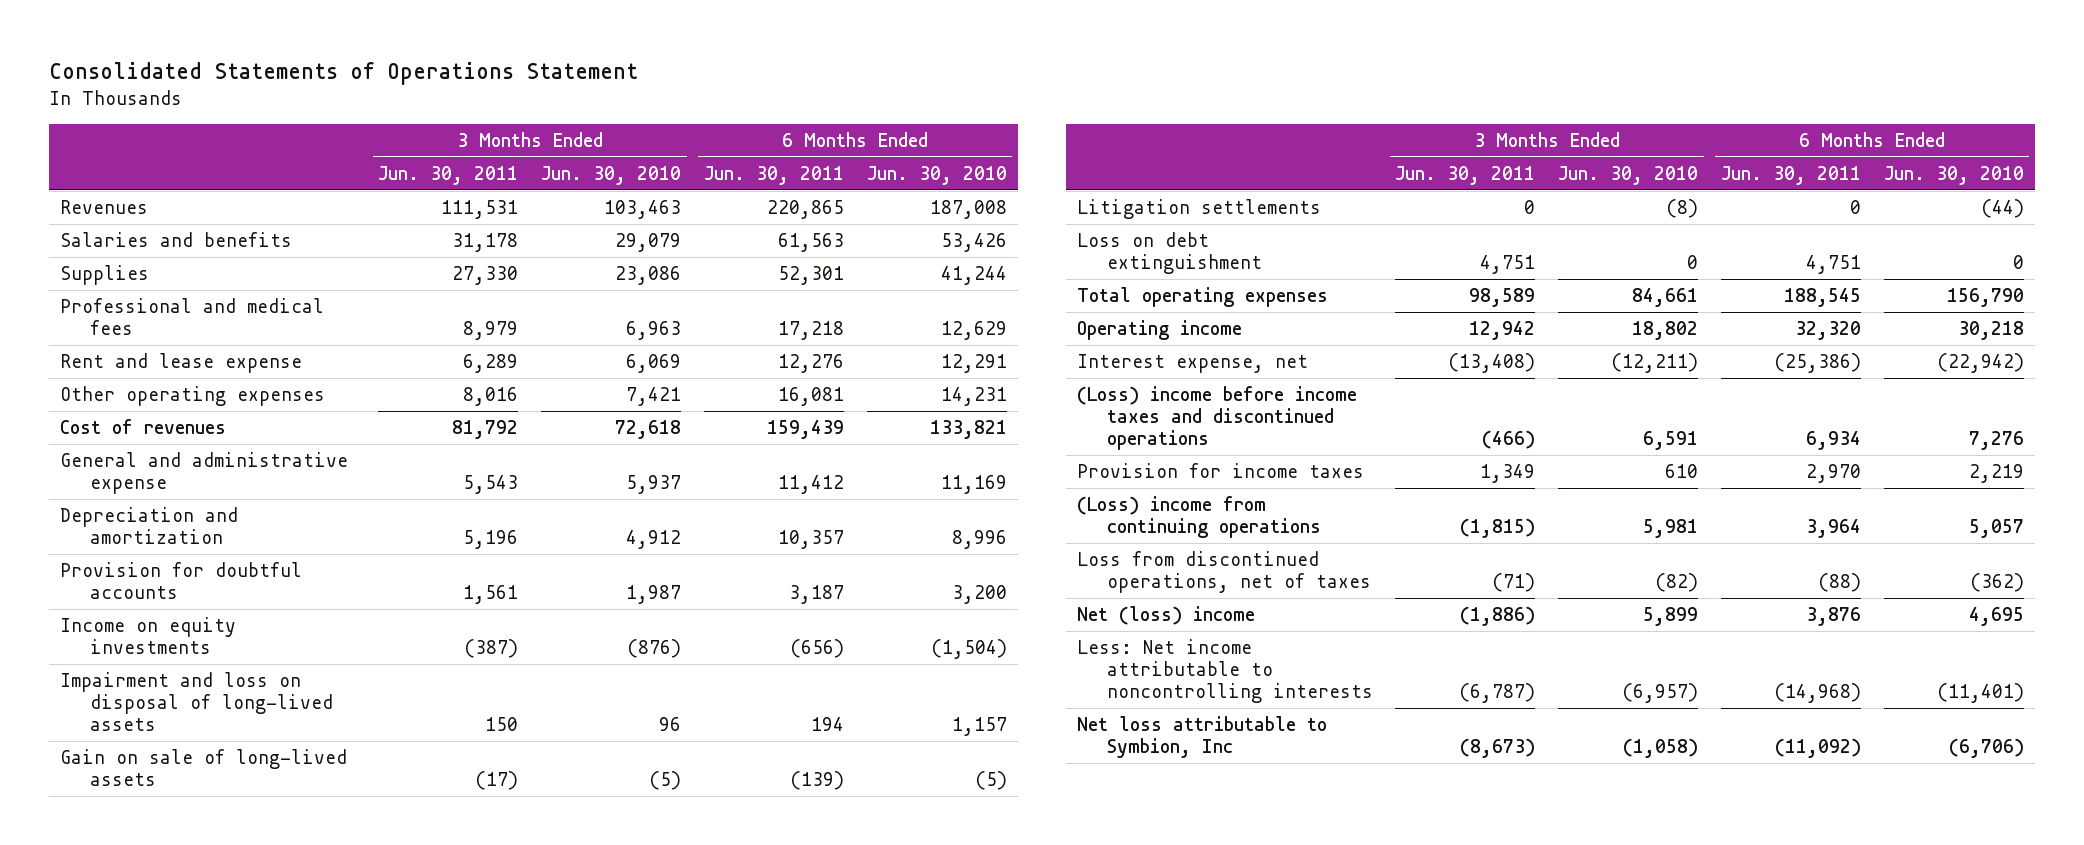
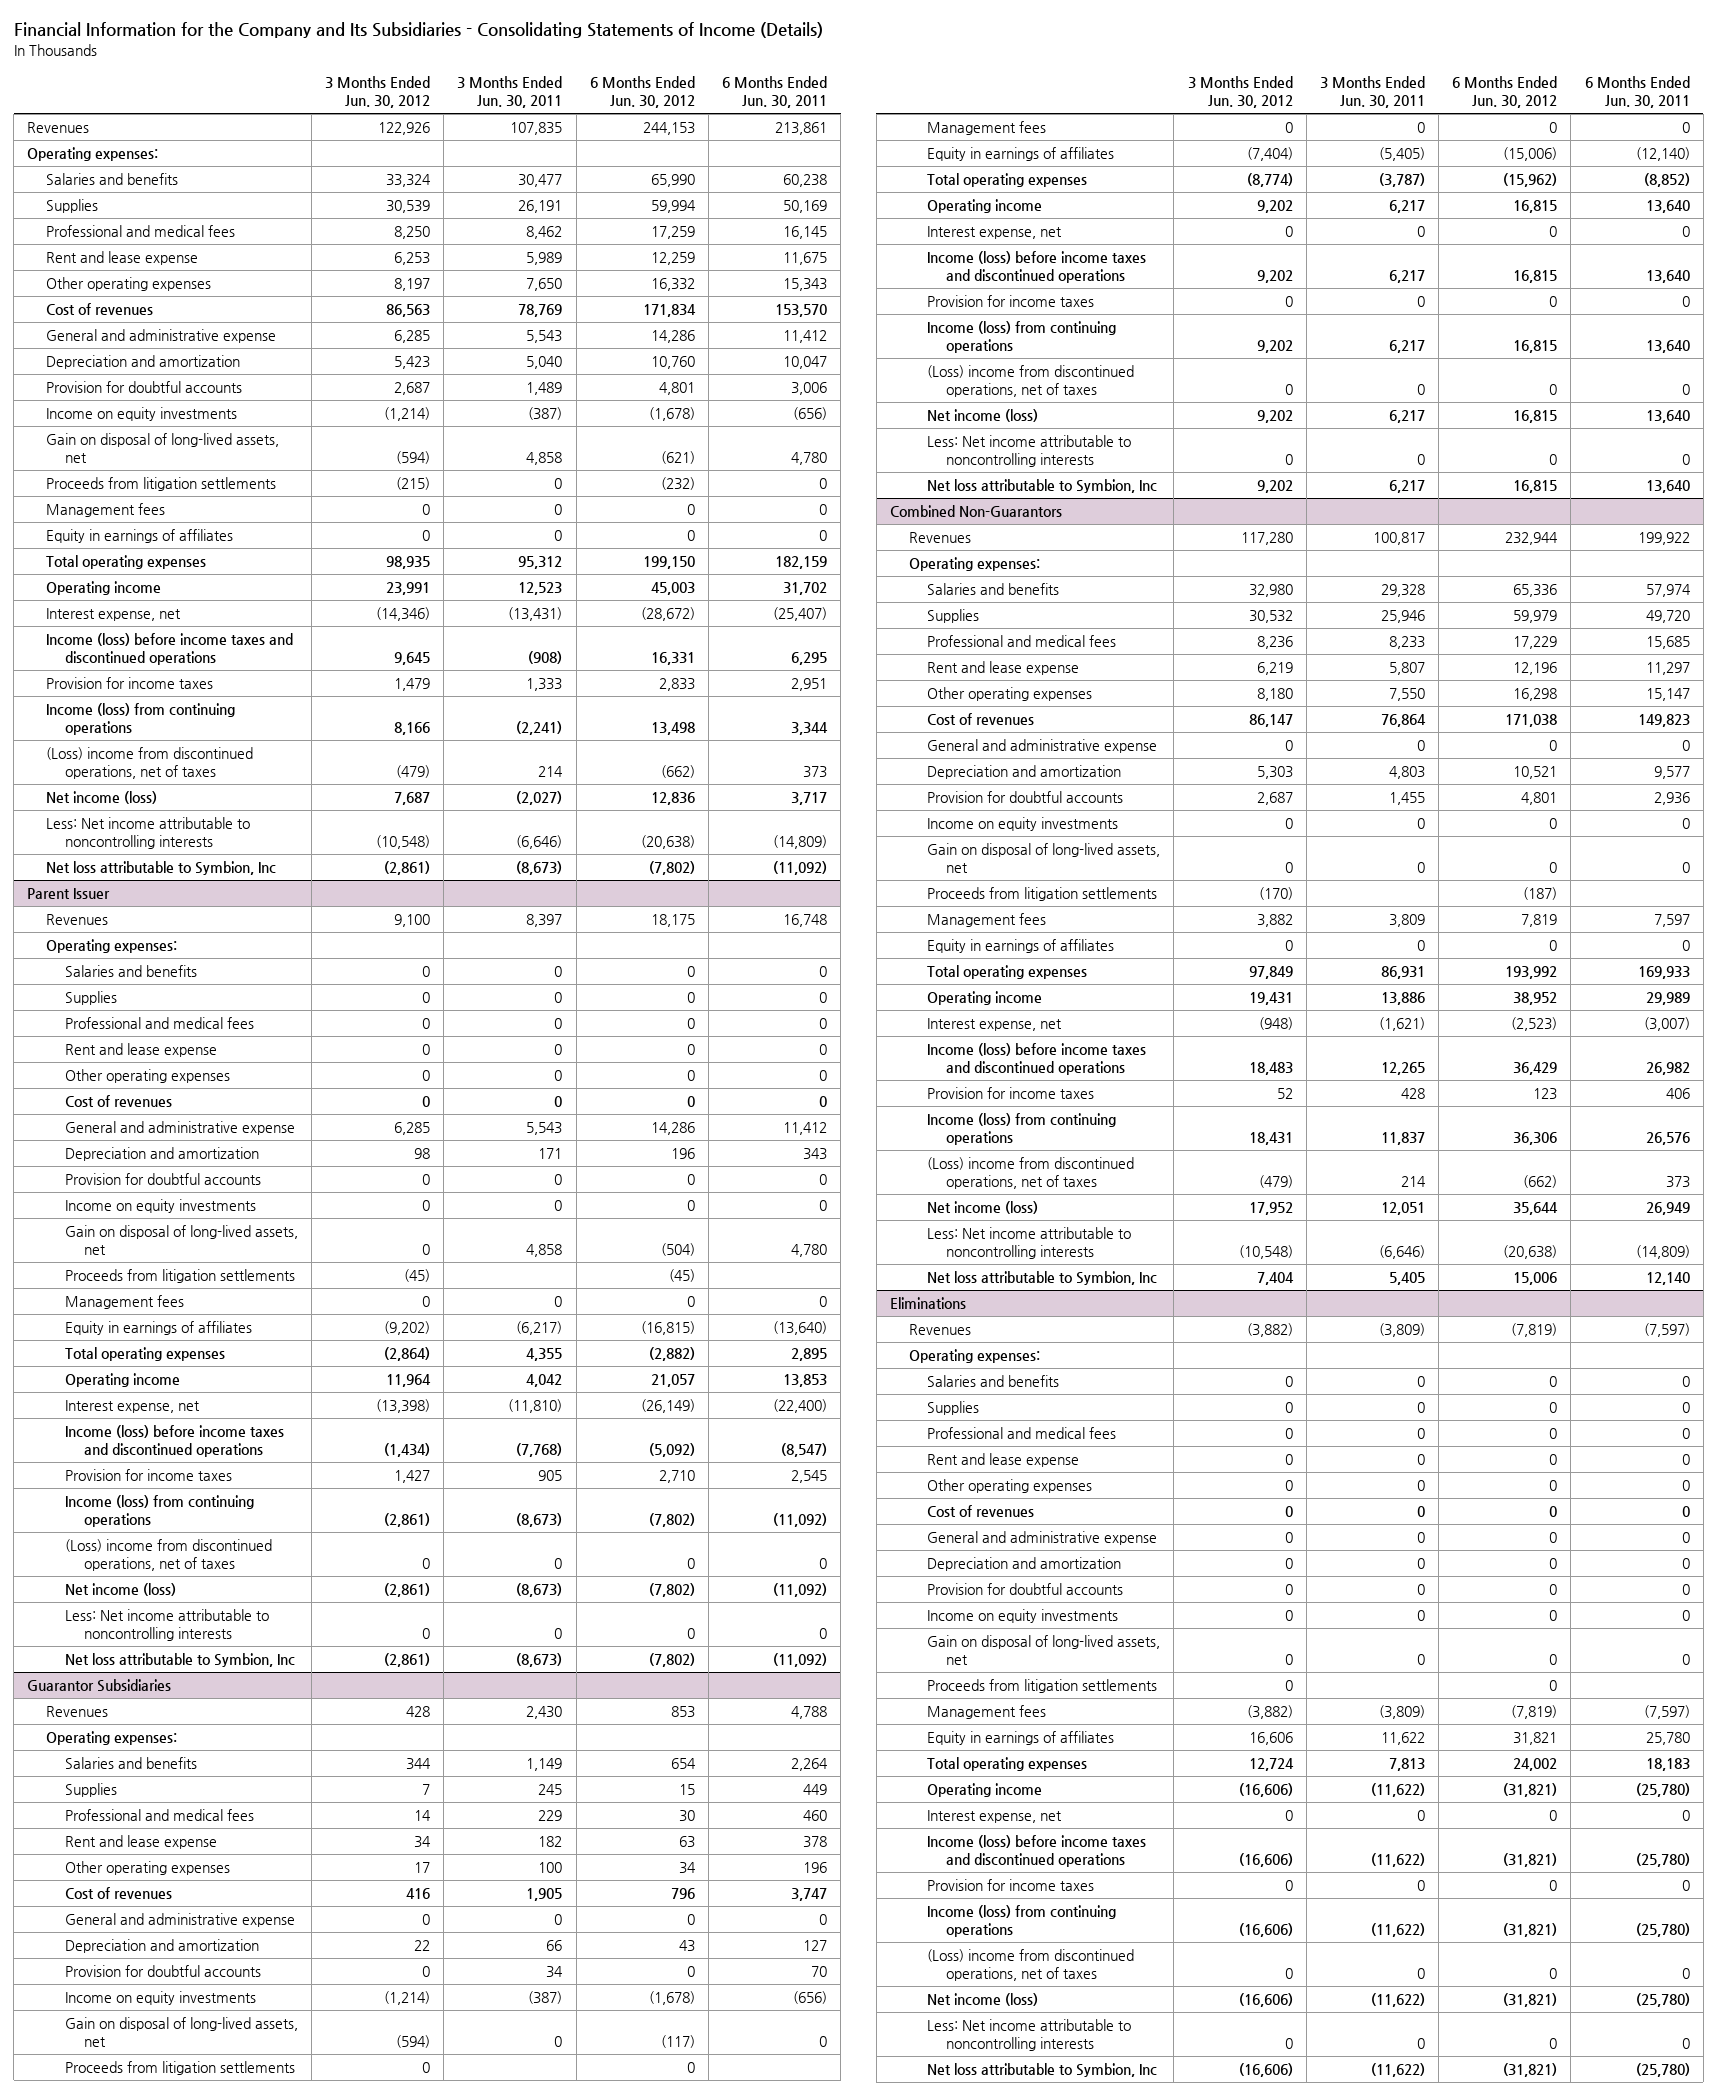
- Consolidated Statements of Operations Statement
+ Financial Information for the Company and Its Subsidiaries - Consolidating Statements of Income (Details)
- | 3 Months Ended Jun. 30, 2011 | 3 Months Ended Jun. 30, 2010 | 6 Months Ended Jun. 30, 2011 | 6 Months Ended Jun. 30, 2010
+ | 3 Months Ended Jun. 30, 2012 | 3 Months Ended Jun. 30, 2011 | 6 Months Ended Jun. 30, 2012 | 6 Months Ended Jun. 30, 2011
- Revenues | 111,531 | 103,463 | 220,865 | 187,008
- Salaries and benefits | 31,178 | 29,079 | 61,563 | 53,426
- Supplies | 27,330 | 23,086 | 52,301 | 41,244
- Professional and medical fees | 8,979 | 6,963 | 17,218 | 12,629
- Rent and lease expense | 6,289 | 6,069 | 12,276 | 12,291
- Other operating expenses | 8,016 | 7,421 | 16,081 | 14,231
- Cost of revenues | 81,792 | 72,618 | 159,439 | 133,821
+ Revenues | 122,926 | 107,835 | 244,153 | 213,861
+ Operating expenses:
+ Salaries and benefits | 33,324 | 30,477 | 65,990 | 60,238
+ Supplies | 30,539 | 26,191 | 59,994 | 50,169
+ Professional and medical fees | 8,250 | 8,462 | 17,259 | 16,145
+ Rent and lease expense | 6,253 | 5,989 | 12,259 | 11,675
+ Other operating expenses | 8,197 | 7,650 | 16,332 | 15,343
+ Cost of revenues | 86,563 | 78,769 | 171,834 | 153,570
- Depreciation and amortization | 5,196 | 4,912 | 10,357 | 8,996
- Provision for doubtful accounts | 1,561 | 1,987 | 3,187 | 3,200
+ Depreciation and amortization | 5,423 | 5,040 | 10,760 | 10,047
+ Provision for doubtful accounts | 2,687 | 1,489 | 4,801 | 3,006
- Impairment and loss on disposal of long-lived assets | 150 | 96 | 194 | 1,157
- Gain on sale of long-lived assets | (17) | (5) | (139) | (5)
- Litigation settlements | 0 | (8) | 0 | (44)
- Loss on debt extinguishment | 4,751 | 0 | 4,751 | 0
- Total operating expenses | 98,589 | 84,661 | 188,545 | 156,790
- Operating income | 12,942 | 18,802 | 32,320 | 30,218
- Interest expense, net | (13,408) | (12,211) | (25,386) | (22,942)
- (Loss) income before income taxes and discontinued operations | (466) | 6,591 | 6,934 | 7,276
- Provision for income taxes | 1,349 | 610 | 2,970 | 2,219
- (Loss) income from continuing operations | (1,815) | 5,981 | 3,964 | 5,057
- Loss from discontinued operations, net of taxes | (71) | (82) | (88) | (362)
- Net (loss) income | (1,886) | 5,899 | 3,876 | 4,695
- Less: Net income attributable to noncontrolling interests | (6,787) | (6,957) | (14,968) | (11,401)
+ Gain on disposal of long-lived assets, net | (594) | 4,858 | (621) | 4,780
+ Proceeds from litigation settlements | (215) | 0 | (232) | 0
+ Management fees | 0 | 0 | 0 | 0
+ Equity in earnings of affiliates | 0 | 0 | 0 | 0
+ Total operating expenses | 98,935 | 95,312 | 199,150 | 182,159
+ Operating income | 23,991 | 12,523 | 45,003 | 31,702
+ Interest expense, net | (14,346) | (13,431) | (28,672) | (25,407)
+ Income (loss) before income taxes and discontinued operations | 9,645 | (908) | 16,331 | 6,295
+ Provision for income taxes | 1,479 | 1,333 | 2,833 | 2,951
+ Income (loss) from continuing operations | 8,166 | (2,241) | 13,498 | 3,344
+ (Loss) income from discontinued operations, net of taxes | (479) | 214 | (662) | 373
+ Net income (loss) | 7,687 | (2,027) | 12,836 | 3,717
+ Less: Net income attributable to noncontrolling interests | (10,548) | (6,646) | (20,638) | (14,809)
+ Parent Issuer
+ Revenues | 9,100 | 8,397 | 18,175 | 16,748
+ Operating expenses:
+ Salaries and benefits | 0 | 0 | 0 | 0
+ Supplies | 0 | 0 | 0 | 0
+ Professional and medical fees | 0 | 0 | 0 | 0
+ Rent and lease expense | 0 | 0 | 0 | 0
+ Other operating expenses | 0 | 0 | 0 | 0
+ Cost of revenues | 0 | 0 | 0 | 0
+ General and administrative expense | 6,285 | 5,543 | 14,286 | 11,412
+ Depreciation and amortization | 98 | 171 | 196 | 343
+ Provision for doubtful accounts | 0 | 0 | 0 | 0
+ Income on equity investments | 0 | 0 | 0 | 0
+ Gain on disposal of long-lived assets, net | 0 | 4,858 | (504) | 4,780
+ Proceeds from litigation settlements | (45) | | (45) |
+ Management fees | 0 | 0 | 0 | 0
+ Equity in earnings of affiliates | (9,202) | (6,217) | (16,815) | (13,640)
+ Total operating expenses | (2,864) | 4,355 | (2,882) | 2,895
+ Operating income | 11,964 | 4,042 | 21,057 | 13,853
+ Interest expense, net | (13,398) | (11,810) | (26,149) | (22,400)
+ Income (loss) before income taxes and discontinued operations | (1,434) | (7,768) | (5,092) | (8,547)
+ Provision for income taxes | 1,427 | 905 | 2,710 | 2,545
+ Income (loss) from continuing operations | (2,861) | (8,673) | (7,802) | (11,092)
+ (Loss) income from discontinued operations, net of taxes | 0 | 0 | 0 | 0
+ Net income (loss) | (2,861) | (8,673) | (7,802) | (11,092)
+ Less: Net income attributable to noncontrolling interests | 0 | 0 | 0 | 0
+ Net loss attributable to Symbion, Inc | (2,861) | (8,673) | (7,802) | (11,092)
+ Guarantor Subsidiaries
+ Revenues | 428 | 2,430 | 853 | 4,788
+ Operating expenses:
+ Salaries and benefits | 344 | 1,149 | 654 | 2,264
+ Supplies | 7 | 245 | 15 | 449
+ Professional and medical fees | 14 | 229 | 30 | 460
+ Rent and lease expense | 34 | 182 | 63 | 378
+ Other operating expenses | 17 | 100 | 34 | 196
+ Cost of revenues | 416 | 1,905 | 796 | 3,747
+ General and administrative expense | 0 | 0 | 0 | 0
+ Depreciation and amortization | 22 | 66 | 43 | 127
+ Provision for doubtful accounts | 0 | 34 | 0 | 70
+ Income on equity investments | (1,214) | (387) | (1,678) | (656)
+ Gain on disposal of long-lived assets, net | (594) | 0 | (117) | 0
+ Proceeds from litigation settlements | 0 | | 0 |
+ Management fees | 0 | 0 | 0 | 0
+ Equity in earnings of affiliates | (7,404) | (5,405) | (15,006) | (12,140)
+ Total operating expenses | (8,774) | (3,787) | (15,962) | (8,852)
+ Operating income | 9,202 | 6,217 | 16,815 | 13,640
+ Interest expense, net | 0 | 0 | 0 | 0
+ Income (loss) before income taxes and discontinued operations | 9,202 | 6,217 | 16,815 | 13,640
+ Provision for income taxes | 0 | 0 | 0 | 0
+ Income (loss) from continuing operations | 9,202 | 6,217 | 16,815 | 13,640
+ (Loss) income from discontinued operations, net of taxes | 0 | 0 | 0 | 0
+ Net income (loss) | 9,202 | 6,217 | 16,815 | 13,640
+ Less: Net income attributable to noncontrolling interests | 0 | 0 | 0 | 0
+ Net loss attributable to Symbion, Inc | 9,202 | 6,217 | 16,815 | 13,640
+ Combined Non-Guarantors
+ Revenues | 117,280 | 100,817 | 232,944 | 199,922
+ Operating expenses:
+ Salaries and benefits | 32,980 | 29,328 | 65,336 | 57,974
+ Supplies | 30,532 | 25,946 | 59,979 | 49,720
+ Professional and medical fees | 8,236 | 8,233 | 17,229 | 15,685
+ Rent and lease expense | 6,219 | 5,807 | 12,196 | 11,297
+ Other operating expenses | 8,180 | 7,550 | 16,298 | 15,147
+ Cost of revenues | 86,147 | 76,864 | 171,038 | 149,823
+ General and administrative expense | 0 | 0 | 0 | 0
+ Depreciation and amortization | 5,303 | 4,803 | 10,521 | 9,577
+ Provision for doubtful accounts | 2,687 | 1,455 | 4,801 | 2,936
+ Income on equity investments | 0 | 0 | 0 | 0
+ Gain on disposal of long-lived assets, net | 0 | 0 | 0 | 0
+ Proceeds from litigation settlements | (170) | | (187) |
+ Management fees | 3,882 | 3,809 | 7,819 | 7,597
+ Equity in earnings of affiliates | 0 | 0 | 0 | 0
+ Total operating expenses | 97,849 | 86,931 | 193,992 | 169,933
+ Operating income | 19,431 | 13,886 | 38,952 | 29,989
+ Interest expense, net | (948) | (1,621) | (2,523) | (3,007)
+ Income (loss) before income taxes and discontinued operations | 18,483 | 12,265 | 36,429 | 26,982
+ Provision for income taxes | 52 | 428 | 123 | 406
+ Income (loss) from continuing operations | 18,431 | 11,837 | 36,306 | 26,576
+ (Loss) income from discontinued operations, net of taxes | (479) | 214 | (662) | 373
+ Net income (loss) | 17,952 | 12,051 | 35,644 | 26,949
+ Less: Net income attributable to noncontrolling interests | (10,548) | (6,646) | (20,638) | (14,809)
+ Net loss attributable to Symbion, Inc | 7,404 | 5,405 | 15,006 | 12,140
+ Eliminations
+ Revenues | (3,882) | (3,809) | (7,819) | (7,597)
+ Operating expenses:
+ Salaries and benefits | 0 | 0 | 0 | 0
+ Supplies | 0 | 0 | 0 | 0
+ Professional and medical fees | 0 | 0 | 0 | 0
+ Rent and lease expense | 0 | 0 | 0 | 0
+ Other operating expenses | 0 | 0 | 0 | 0
+ Cost of revenues | 0 | 0 | 0 | 0
+ General and administrative expense | 0 | 0 | 0 | 0
+ Depreciation and amortization | 0 | 0 | 0 | 0
+ Provision for doubtful accounts | 0 | 0 | 0 | 0
+ Income on equity investments | 0 | 0 | 0 | 0
+ Gain on disposal of long-lived assets, net | 0 | 0 | 0 | 0
+ Proceeds from litigation settlements | 0 | | 0 |
+ Management fees | (3,882) | (3,809) | (7,819) | (7,597)
+ Equity in earnings of affiliates | 16,606 | 11,622 | 31,821 | 25,780
+ Total operating expenses | 12,724 | 7,813 | 24,002 | 18,183
+ Operating income | (16,606) | (11,622) | (31,821) | (25,780)
+ Interest expense, net | 0 | 0 | 0 | 0
+ Income (loss) before income taxes and discontinued operations | (16,606) | (11,622) | (31,821) | (25,780)
+ Provision for income taxes | 0 | 0 | 0 | 0
+ Income (loss) from continuing operations | (16,606) | (11,622) | (31,821) | (25,780)
+ (Loss) income from discontinued operations, net of taxes | 0 | 0 | 0 | 0
+ Net income (loss) | (16,606) | (11,622) | (31,821) | (25,780)
+ Less: Net income attributable to noncontrolling interests | 0 | 0 | 0 | 0
+ Net loss attributable to Symbion, Inc | (16,606) | (11,622) | (31,821) | (25,780)

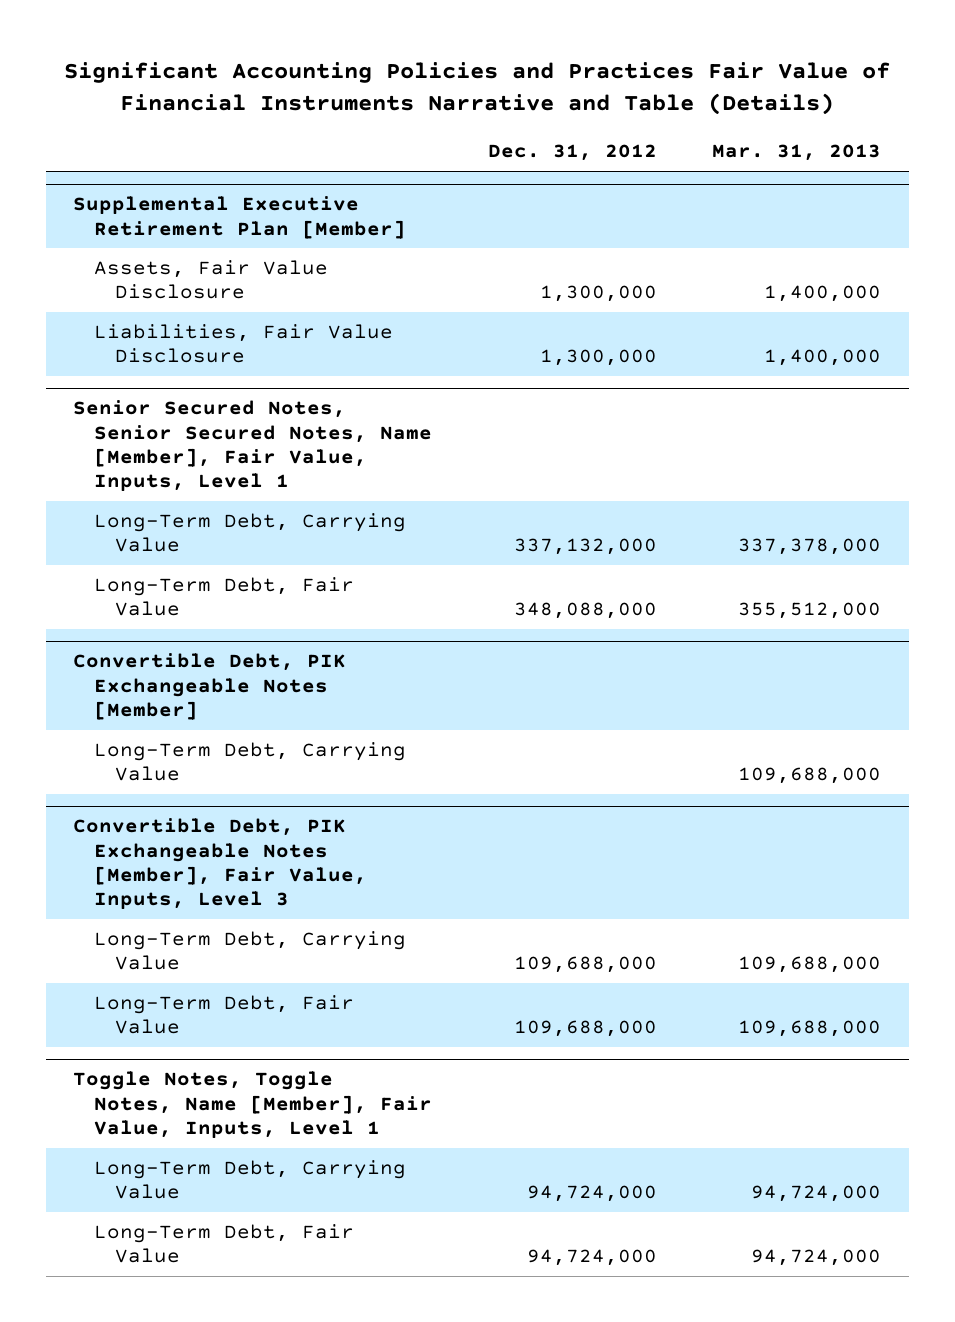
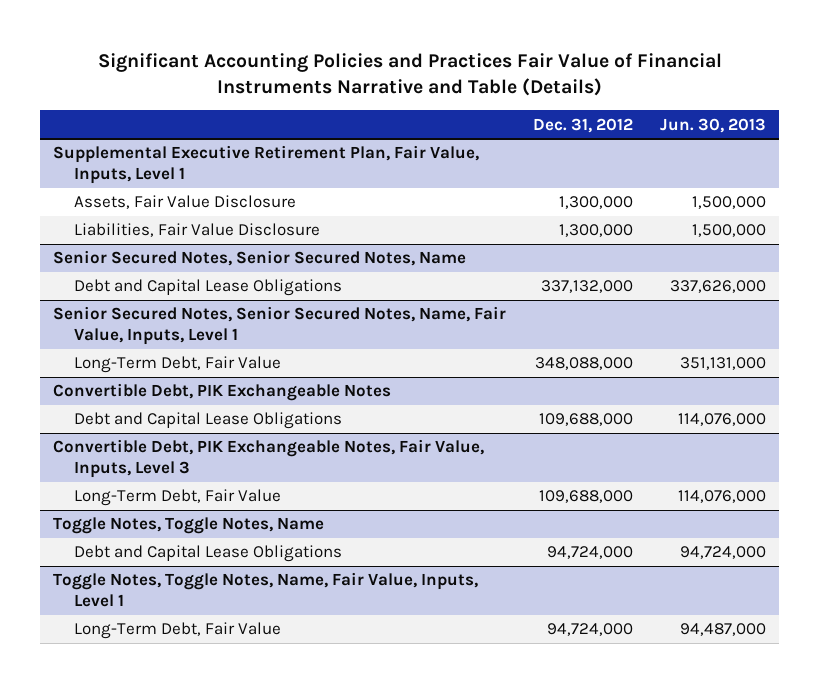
- | Dec. 31, 2012 | Mar. 31, 2013
+ | Dec. 31, 2012 | Jun. 30, 2013
- Supplemental Executive Retirement Plan [Member]
+ Supplemental Executive Retirement Plan, Fair Value, Inputs, Level 1
- Senior Secured Notes, Senior Secured Notes, Name [Member], Fair Value, Inputs, Level 1
- Long-Term Debt, Carrying Value | 337,132,000 | 337,378,000
+ Senior Secured Notes, Senior Secured Notes, Name
+ Debt and Capital Lease Obligations | 337,132,000 | 337,626,000
+ Senior Secured Notes, Senior Secured Notes, Name, Fair Value, Inputs, Level 1
- Convertible Debt, PIK Exchangeable Notes [Member]
- Long-Term Debt, Carrying Value | | 109,688,000
- Convertible Debt, PIK Exchangeable Notes [Member], Fair Value, Inputs, Level 3
- Long-Term Debt, Carrying Value | 109,688,000 | 109,688,000
+ Convertible Debt, PIK Exchangeable Notes
+ Debt and Capital Lease Obligations | 109,688,000 | 114,076,000
+ Convertible Debt, PIK Exchangeable Notes, Fair Value, Inputs, Level 3
- Toggle Notes, Toggle Notes, Name [Member], Fair Value, Inputs, Level 1
- Long-Term Debt, Carrying Value | 94,724,000 | 94,724,000
+ Toggle Notes, Toggle Notes, Name
+ Debt and Capital Lease Obligations | 94,724,000 | 94,724,000
+ Toggle Notes, Toggle Notes, Name, Fair Value, Inputs, Level 1

